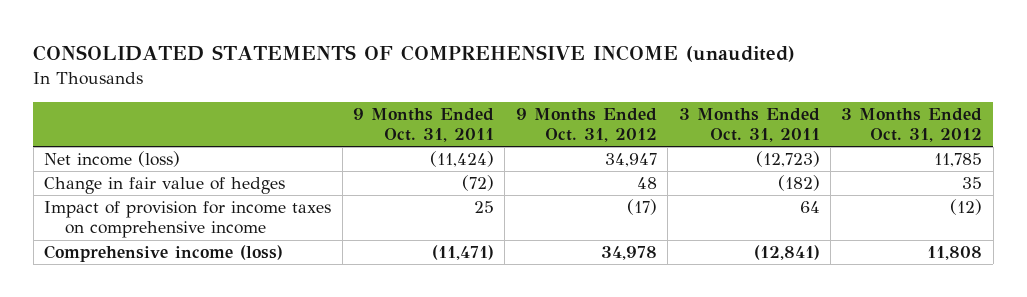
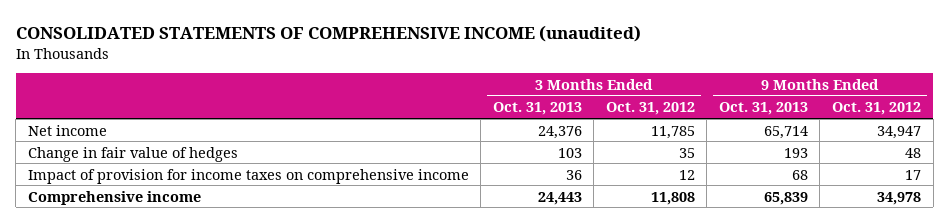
- | 9 Months Ended Oct. 31, 2011 | 9 Months Ended Oct. 31, 2012 | 3 Months Ended Oct. 31, 2011 | 3 Months Ended Oct. 31, 2012
+ | 3 Months Ended Oct. 31, 2013 | 3 Months Ended Oct. 31, 2012 | 9 Months Ended Oct. 31, 2013 | 9 Months Ended Oct. 31, 2012
- Net income (loss) | (11,424) | 34,947 | (12,723) | 11,785
+ Net income | 24,376 | 11,785 | 65,714 | 34,947
- Impact of provision for income taxes on comprehensive income | 25 | (17) | 64 | (12)
- Comprehensive income (loss) | (11,471) | 34,978 | (12,841) | 11,808
+ Impact of provision for income taxes on comprehensive income | 36 | 12 | 68 | 17
+ Comprehensive income | 24,443 | 11,808 | 65,839 | 34,978

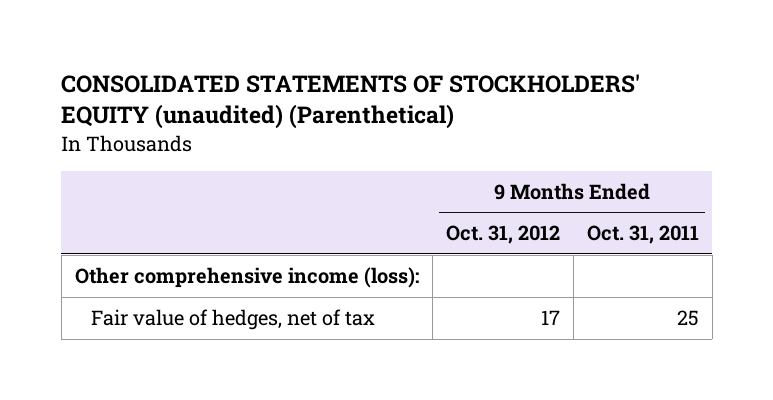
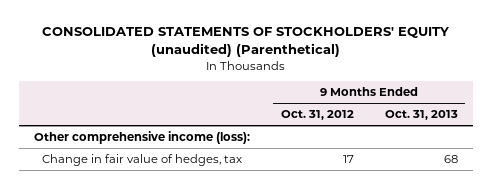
- | 9 Months Ended Oct. 31, 2012 | 9 Months Ended Oct. 31, 2011
+ | 9 Months Ended Oct. 31, 2012 | 9 Months Ended Oct. 31, 2013
- Fair value of hedges, net of tax | 17 | 25
+ Change in fair value of hedges, tax | 17 | 68

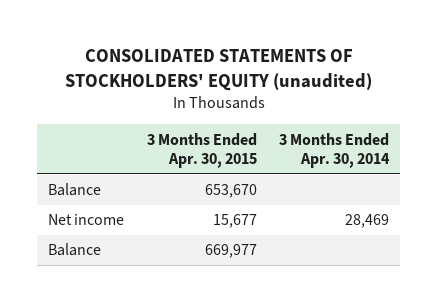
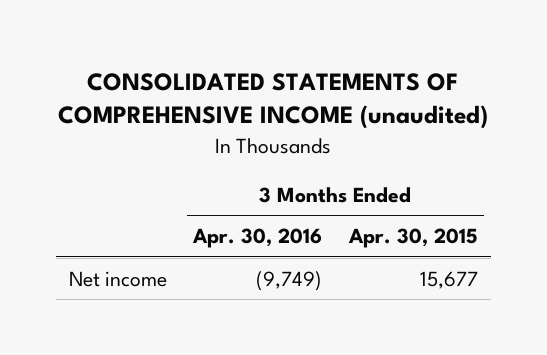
- CONSOLIDATED STATEMENTS OF STOCKHOLDERS' EQUITY (unaudited)
+ CONSOLIDATED STATEMENTS OF COMPREHENSIVE INCOME (unaudited)
- | 3 Months Ended Apr. 30, 2015 | 3 Months Ended Apr. 30, 2014
+ | 3 Months Ended Apr. 30, 2016 | 3 Months Ended Apr. 30, 2015
- Balance | 653,670 |
- Balance | 669,977 |

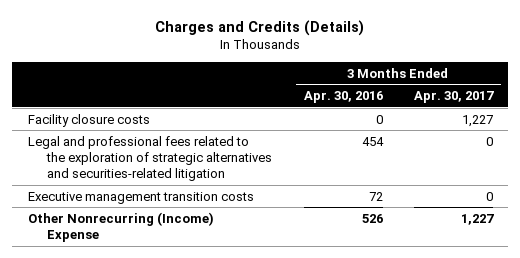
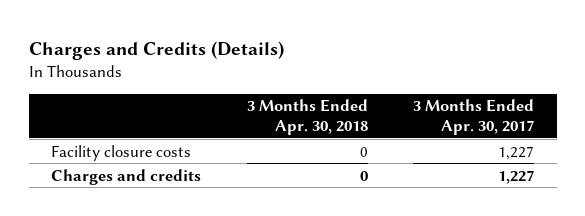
- | 3 Months Ended Apr. 30, 2016 | 3 Months Ended Apr. 30, 2017
+ | 3 Months Ended Apr. 30, 2018 | 3 Months Ended Apr. 30, 2017
- Legal and professional fees related to the exploration of strategic alternatives and securities-related litigation | 454 | 0
- Executive management transition costs | 72 | 0
- Other Nonrecurring (Income) Expense | 526 | 1,227
+ Charges and credits | 0 | 1,227

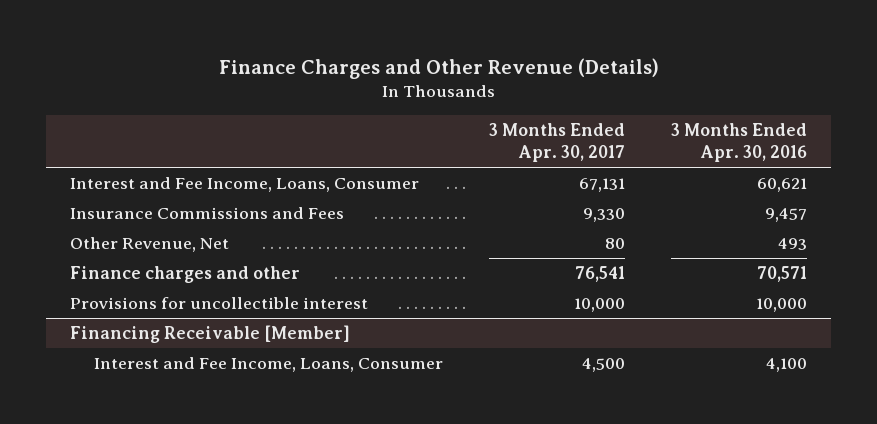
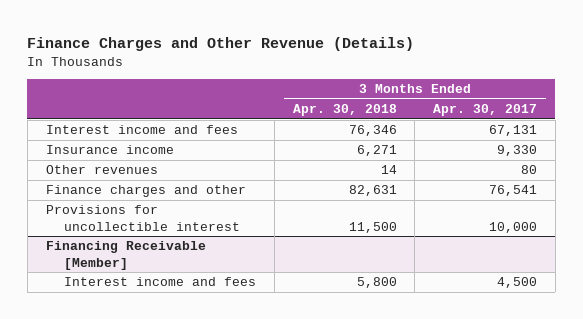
- | 3 Months Ended Apr. 30, 2017 | 3 Months Ended Apr. 30, 2016
+ | 3 Months Ended Apr. 30, 2018 | 3 Months Ended Apr. 30, 2017
- Interest and Fee Income, Loans, Consumer | 67,131 | 60,621
- Insurance Commissions and Fees | 9,330 | 9,457
- Other Revenue, Net | 80 | 493
+ Interest income and fees | 76,346 | 67,131
+ Insurance income | 6,271 | 9,330
+ Other revenues | 14 | 80
@ Financing Receivable [Member]
- Interest and Fee Income, Loans, Consumer | 4,500 | 4,100
+ Interest income and fees | 5,800 | 4,500

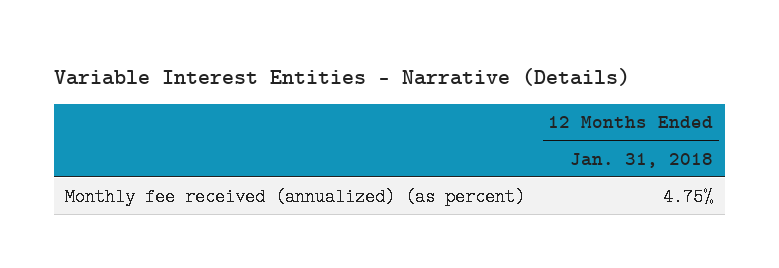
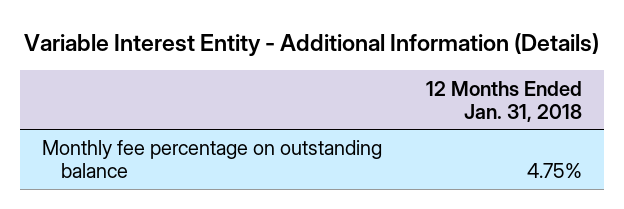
- Variable Interest Entities - Narrative (Details)
+ Variable Interest Entity - Additional Information (Details)
- Monthly fee received (annualized) (as percent) | 4.75%
+ Monthly fee percentage on outstanding balance | 4.75%

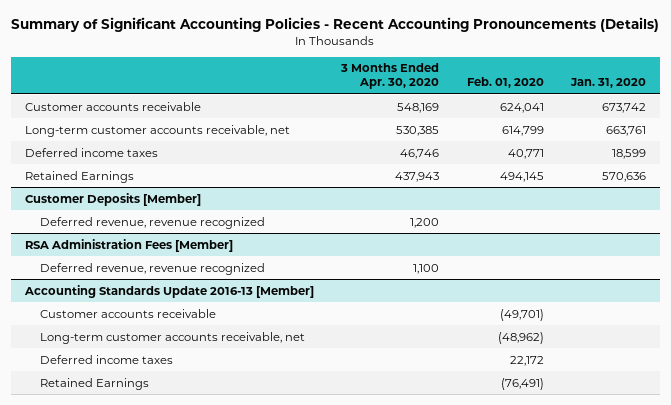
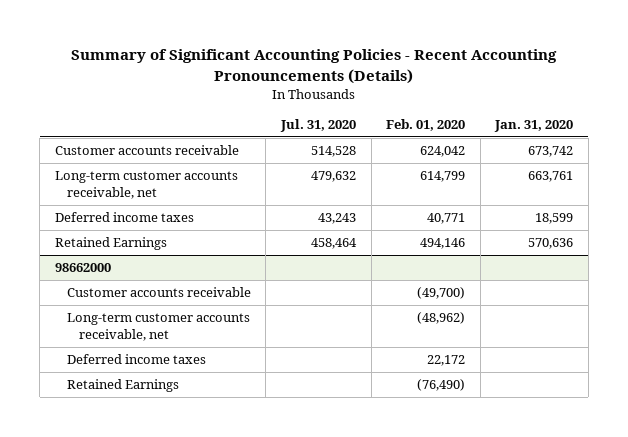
- | 3 Months Ended Apr. 30, 2020 | Feb. 01, 2020 | Jan. 31, 2020
+ | Jul. 31, 2020 | Feb. 01, 2020 | Jan. 31, 2020
- Customer accounts receivable | 548,169 | 624,041 | 673,742
+ Customer accounts receivable | 514,528 | 624,042 | 673,742
- Retained Earnings | 437,943 | 494,145 | 570,636
- Customer Deposits [Member]
- Deferred revenue, revenue recognized | 1,200 | |
- RSA Administration Fees [Member]
- Deferred revenue, revenue recognized | 1,100 | |
- Accounting Standards Update 2016-13 [Member]
- Customer accounts receivable | | (49,701) |
+ Retained Earnings | 458,464 | 494,146 | 570,636
+ 98662000
+ Customer accounts receivable | | (49,700) |
- Retained Earnings | | (76,491) |
+ Retained Earnings | | (76,490) |

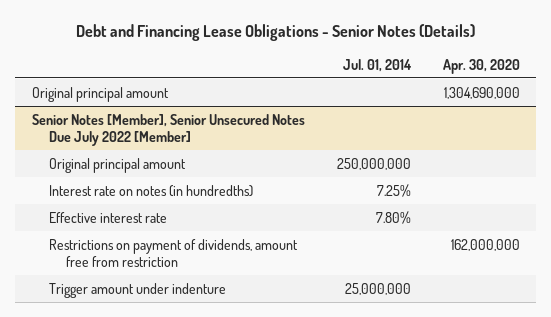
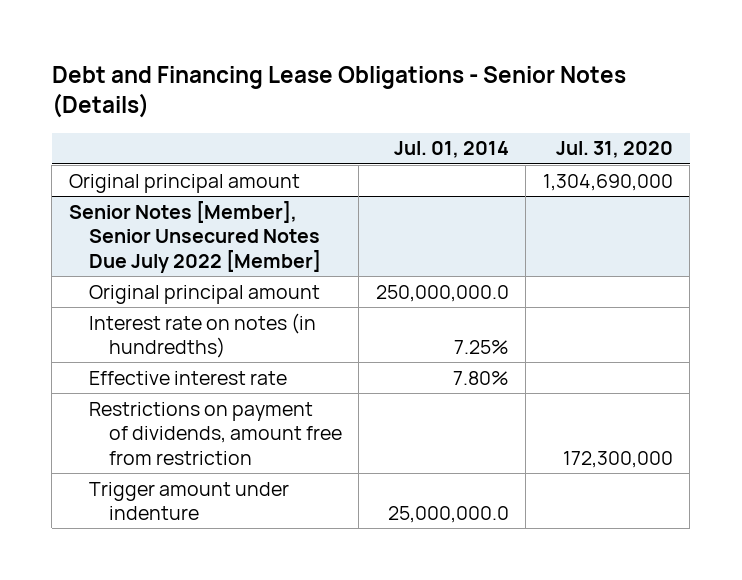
- | Jul. 01, 2014 | Apr. 30, 2020
+ | Jul. 01, 2014 | Jul. 31, 2020
@ Senior Notes [Member], Senior Unsecured Notes Due July 2022 [Member]
- Original principal amount | 250,000,000 |
+ Original principal amount | 250,000,000.0 |
- Trigger amount under indenture | 25,000,000 |
+ Trigger amount under indenture | 25,000,000.0 |

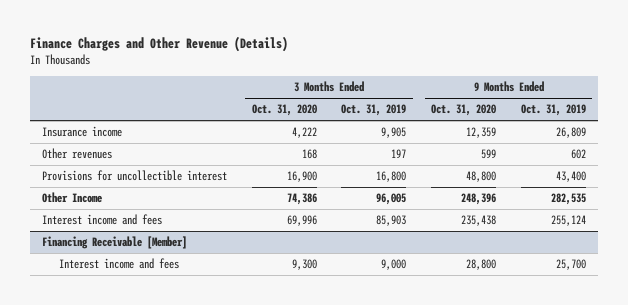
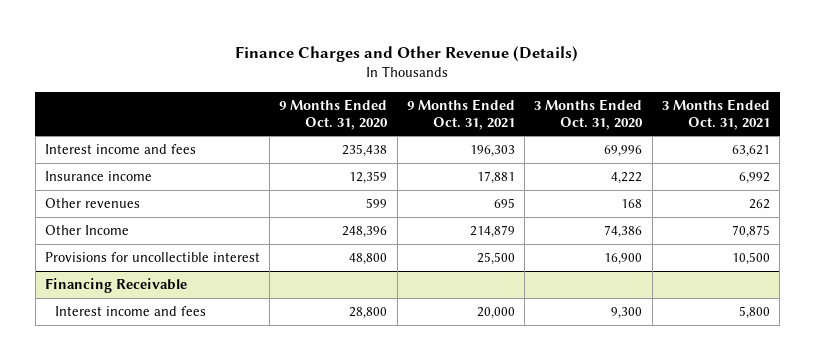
- | 3 Months Ended Oct. 31, 2020 | 3 Months Ended Oct. 31, 2019 | 9 Months Ended Oct. 31, 2020 | 9 Months Ended Oct. 31, 2019
+ | 9 Months Ended Oct. 31, 2020 | 9 Months Ended Oct. 31, 2021 | 3 Months Ended Oct. 31, 2020 | 3 Months Ended Oct. 31, 2021
moved up: Interest income and fees | 235,438 | 196,303 | 69,996 | 63,621
- Financing Receivable [Member]
moved down: Provisions for uncollectible interest | 48,800 | 25,500 | 16,900 | 10,500
+ Financing Receivable

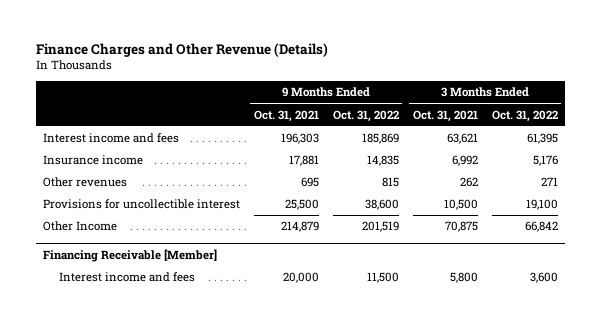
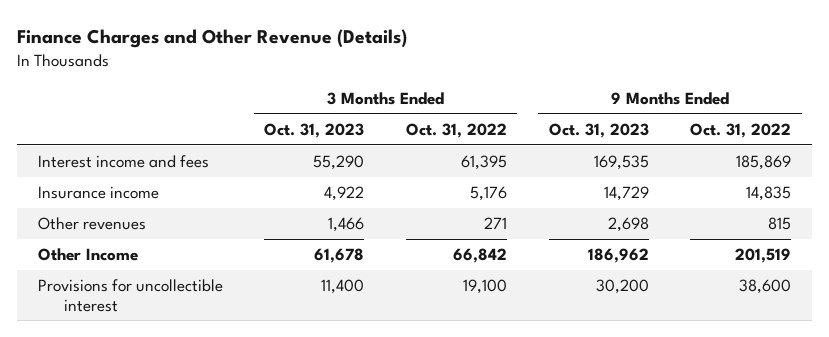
- | 9 Months Ended Oct. 31, 2021 | 9 Months Ended Oct. 31, 2022 | 3 Months Ended Oct. 31, 2021 | 3 Months Ended Oct. 31, 2022
+ | 3 Months Ended Oct. 31, 2023 | 3 Months Ended Oct. 31, 2022 | 9 Months Ended Oct. 31, 2023 | 9 Months Ended Oct. 31, 2022
- Financing Receivable [Member]
- Interest income and fees | 20,000 | 11,500 | 5,800 | 3,600
moved down: Provisions for uncollectible interest | 11,400 | 19,100 | 30,200 | 38,600

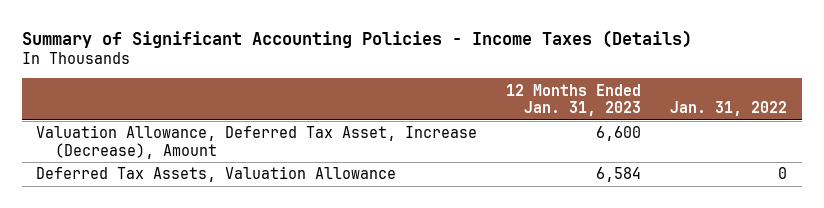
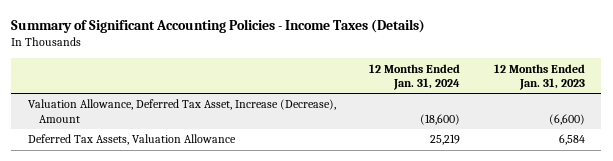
- | 12 Months Ended Jan. 31, 2023 | Jan. 31, 2022
+ | 12 Months Ended Jan. 31, 2024 | 12 Months Ended Jan. 31, 2023
- Valuation Allowance, Deferred Tax Asset, Increase (Decrease), Amount | 6,600 |
+ Valuation Allowance, Deferred Tax Asset, Increase (Decrease), Amount | (18,600) | (6,600)

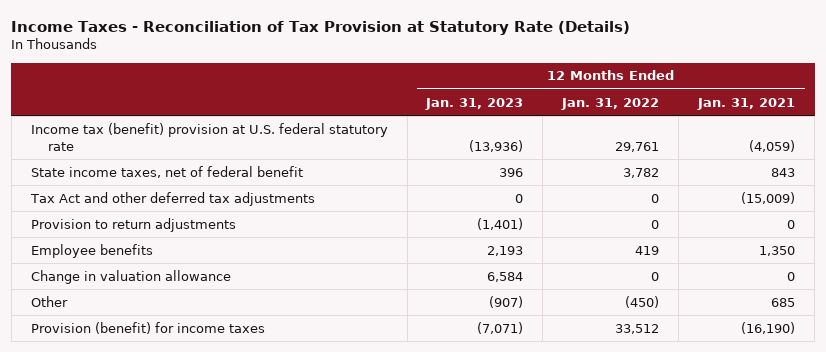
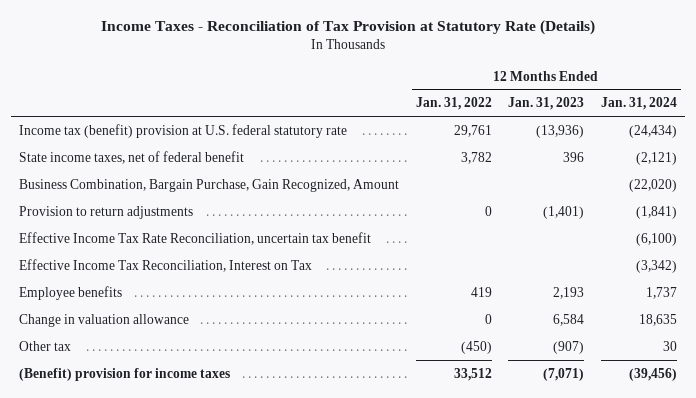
- | 12 Months Ended Jan. 31, 2023 | 12 Months Ended Jan. 31, 2022 | 12 Months Ended Jan. 31, 2021
+ | 12 Months Ended Jan. 31, 2022 | 12 Months Ended Jan. 31, 2023 | 12 Months Ended Jan. 31, 2024
- Tax Act and other deferred tax adjustments | 0 | 0 | (15,009)
+ Business Combination, Bargain Purchase, Gain Recognized, Amount | | | (22,020)
+ Effective Income Tax Rate Reconciliation, uncertain tax benefit | | | (6,100)
+ Effective Income Tax Reconciliation, Interest on Tax | | | (3,342)
- Other | (907) | (450) | 685
- Provision (benefit) for income taxes | (7,071) | 33,512 | (16,190)
+ Other tax | (450) | (907) | 30
+ (Benefit) provision for income taxes | 33,512 | (7,071) | (39,456)

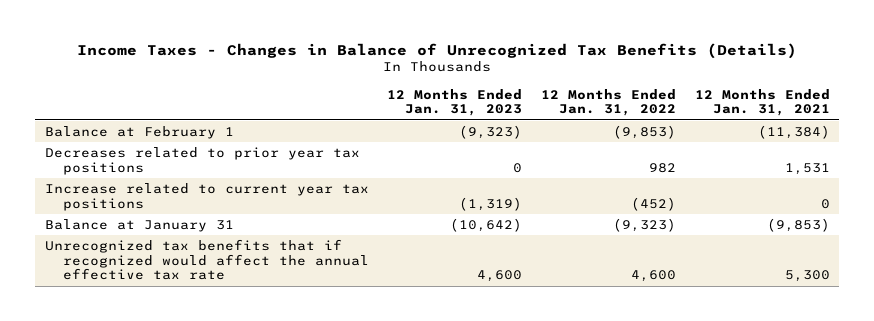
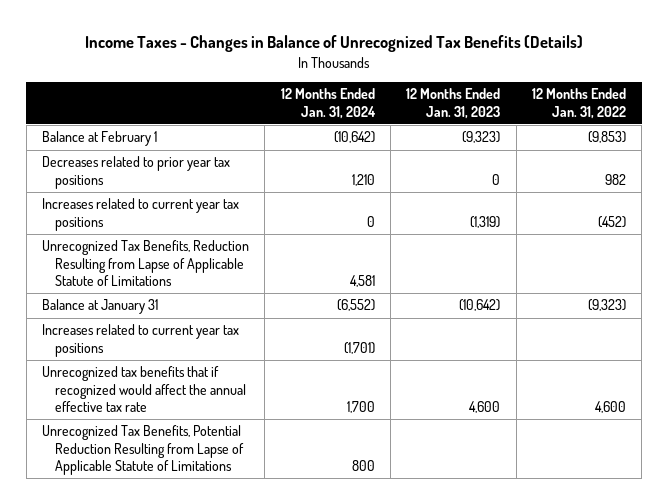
- | 12 Months Ended Jan. 31, 2023 | 12 Months Ended Jan. 31, 2022 | 12 Months Ended Jan. 31, 2021
+ | 12 Months Ended Jan. 31, 2024 | 12 Months Ended Jan. 31, 2023 | 12 Months Ended Jan. 31, 2022
- Increase related to current year tax positions | (1,319) | (452) | 0
+ Increases related to current year tax positions | 0 | (1,319) | (452)
+ Unrecognized Tax Benefits, Reduction Resulting from Lapse of Applicable Statute of Limitations | 4,581 | |
+ Increases related to current year tax positions | (1,701) | |
+ Unrecognized Tax Benefits, Potential Reduction Resulting from Lapse of Applicable Statute of Limitations | 800 | |

